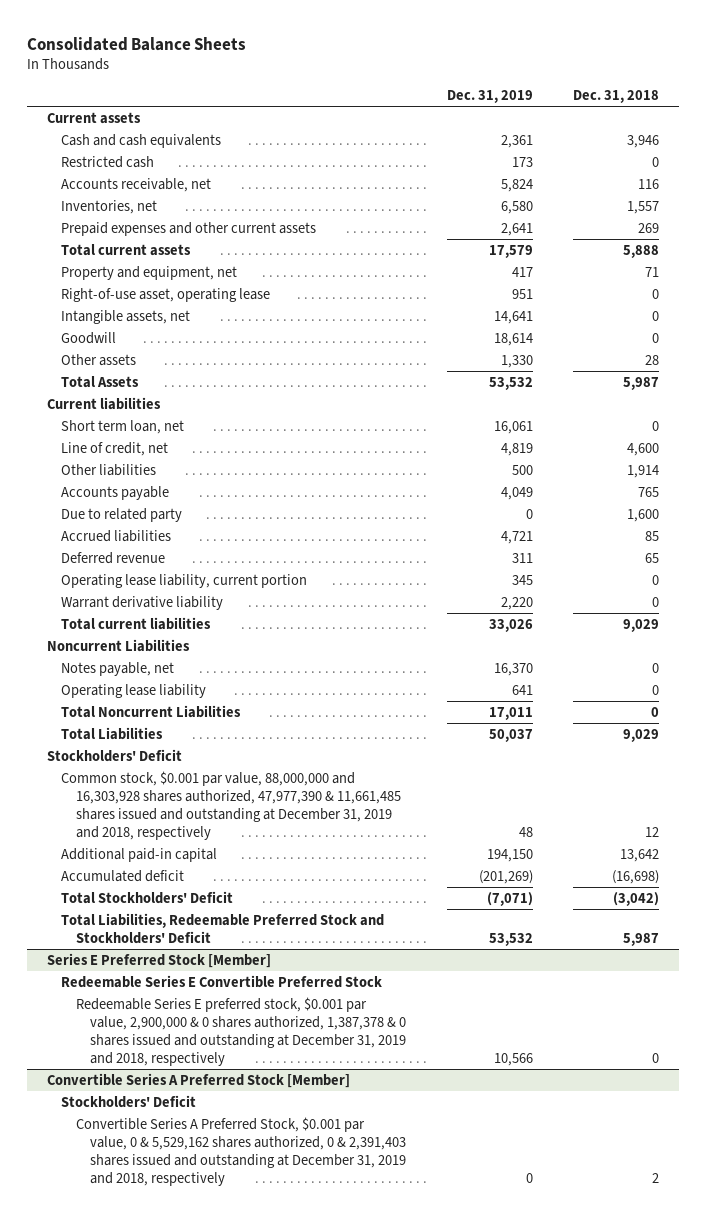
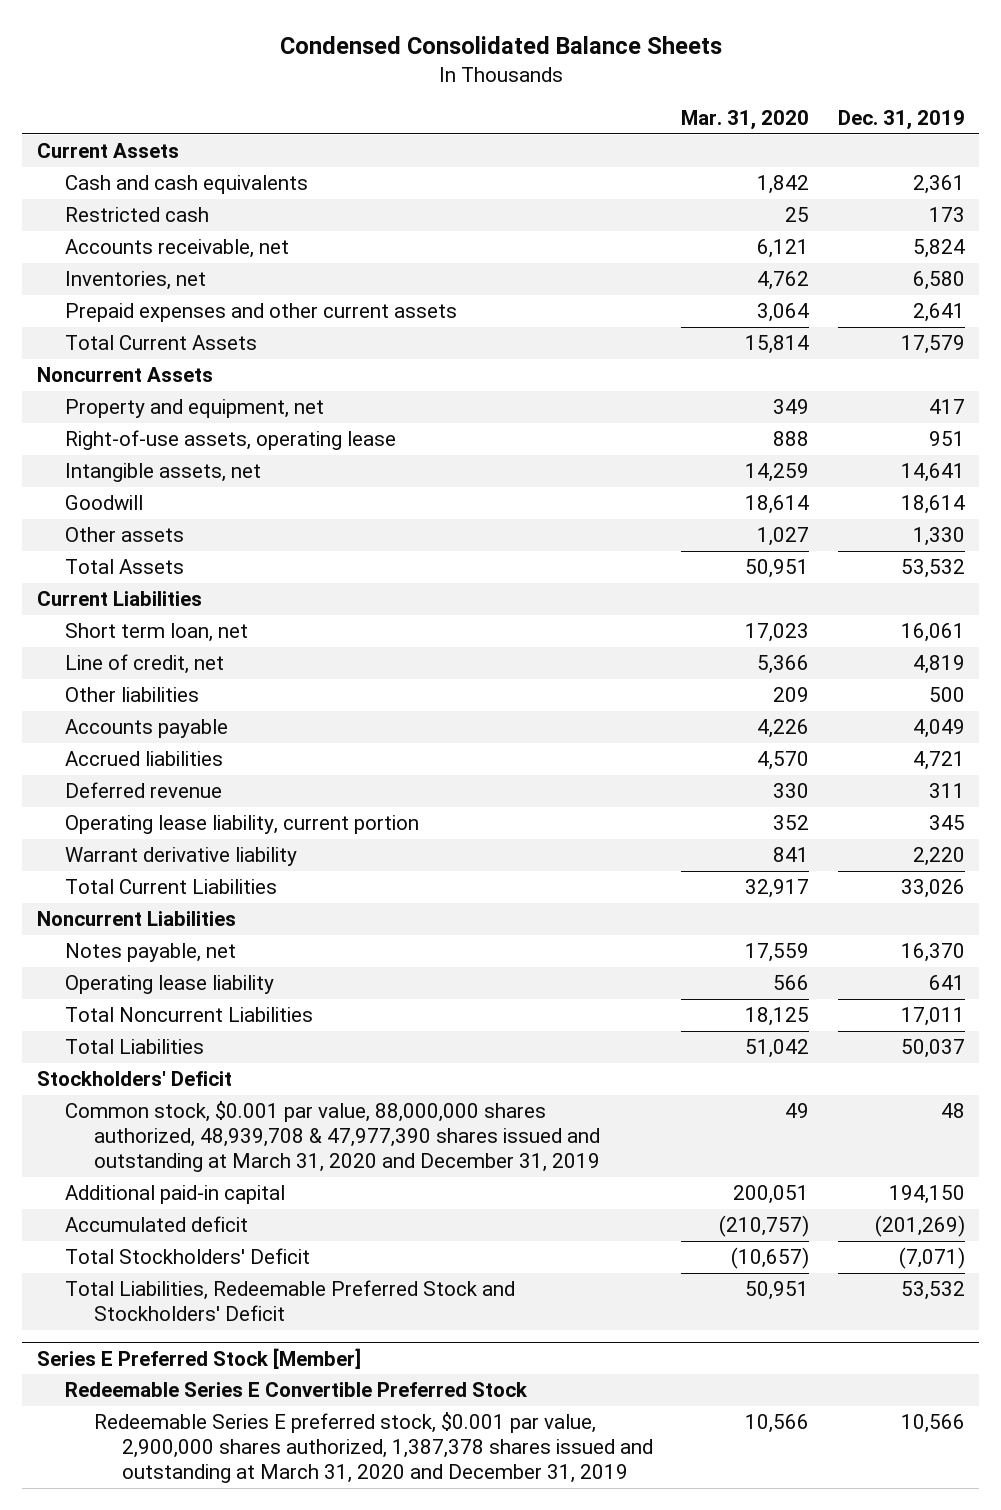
- Consolidated Balance Sheets
+ Condensed Consolidated Balance Sheets
- | Dec. 31, 2019 | Dec. 31, 2018
+ | Mar. 31, 2020 | Dec. 31, 2019
- Current assets
+ Current Assets
- Total current assets | 17,579 | 5,888
+ Total Current Assets | 15,814 | 17,579
+ Noncurrent Assets
- Right-of-use asset, operating lease | 951 | 0
+ Right-of-use assets, operating lease | 888 | 951
- Current liabilities
+ Current Liabilities
- Due to related party | 0 | 1,600
- Total current liabilities | 33,026 | 9,029
+ Total Current Liabilities | 32,917 | 33,026
- Common stock, $0.001 par value, 88,000,000 and 16,303,928 shares authorized, 47,977,390 & 11,661,485 shares issued and outstanding at December 31, 2019 and 2018, respectively | 48 | 12
+ Common stock, $0.001 par value, 88,000,000 shares authorized, 48,939,708 & 47,977,390 shares issued and outstanding at March 31, 2020 and December 31, 2019 | 49 | 48
@ Series E Preferred Stock [Member]
- Redeemable Series E preferred stock, $0.001 par value, 2,900,000 & 0 shares authorized, 1,387,378 & 0 shares issued and outstanding at December 31, 2019 and 2018, respectively | 10,566 | 0
- Convertible Series A Preferred Stock [Member]
- Stockholders' Deficit
- Convertible Series A Preferred Stock, $0.001 par value, 0 & 5,529,162 shares authorized, 0 & 2,391,403 shares issued and outstanding at December 31, 2019 and 2018, respectively | 0 | 2
@ Series E Preferred Stock [Member]
+ Redeemable Series E preferred stock, $0.001 par value, 2,900,000 shares authorized, 1,387,378 shares issued and outstanding at March 31, 2020 and December 31, 2019 | 10,566 | 10,566

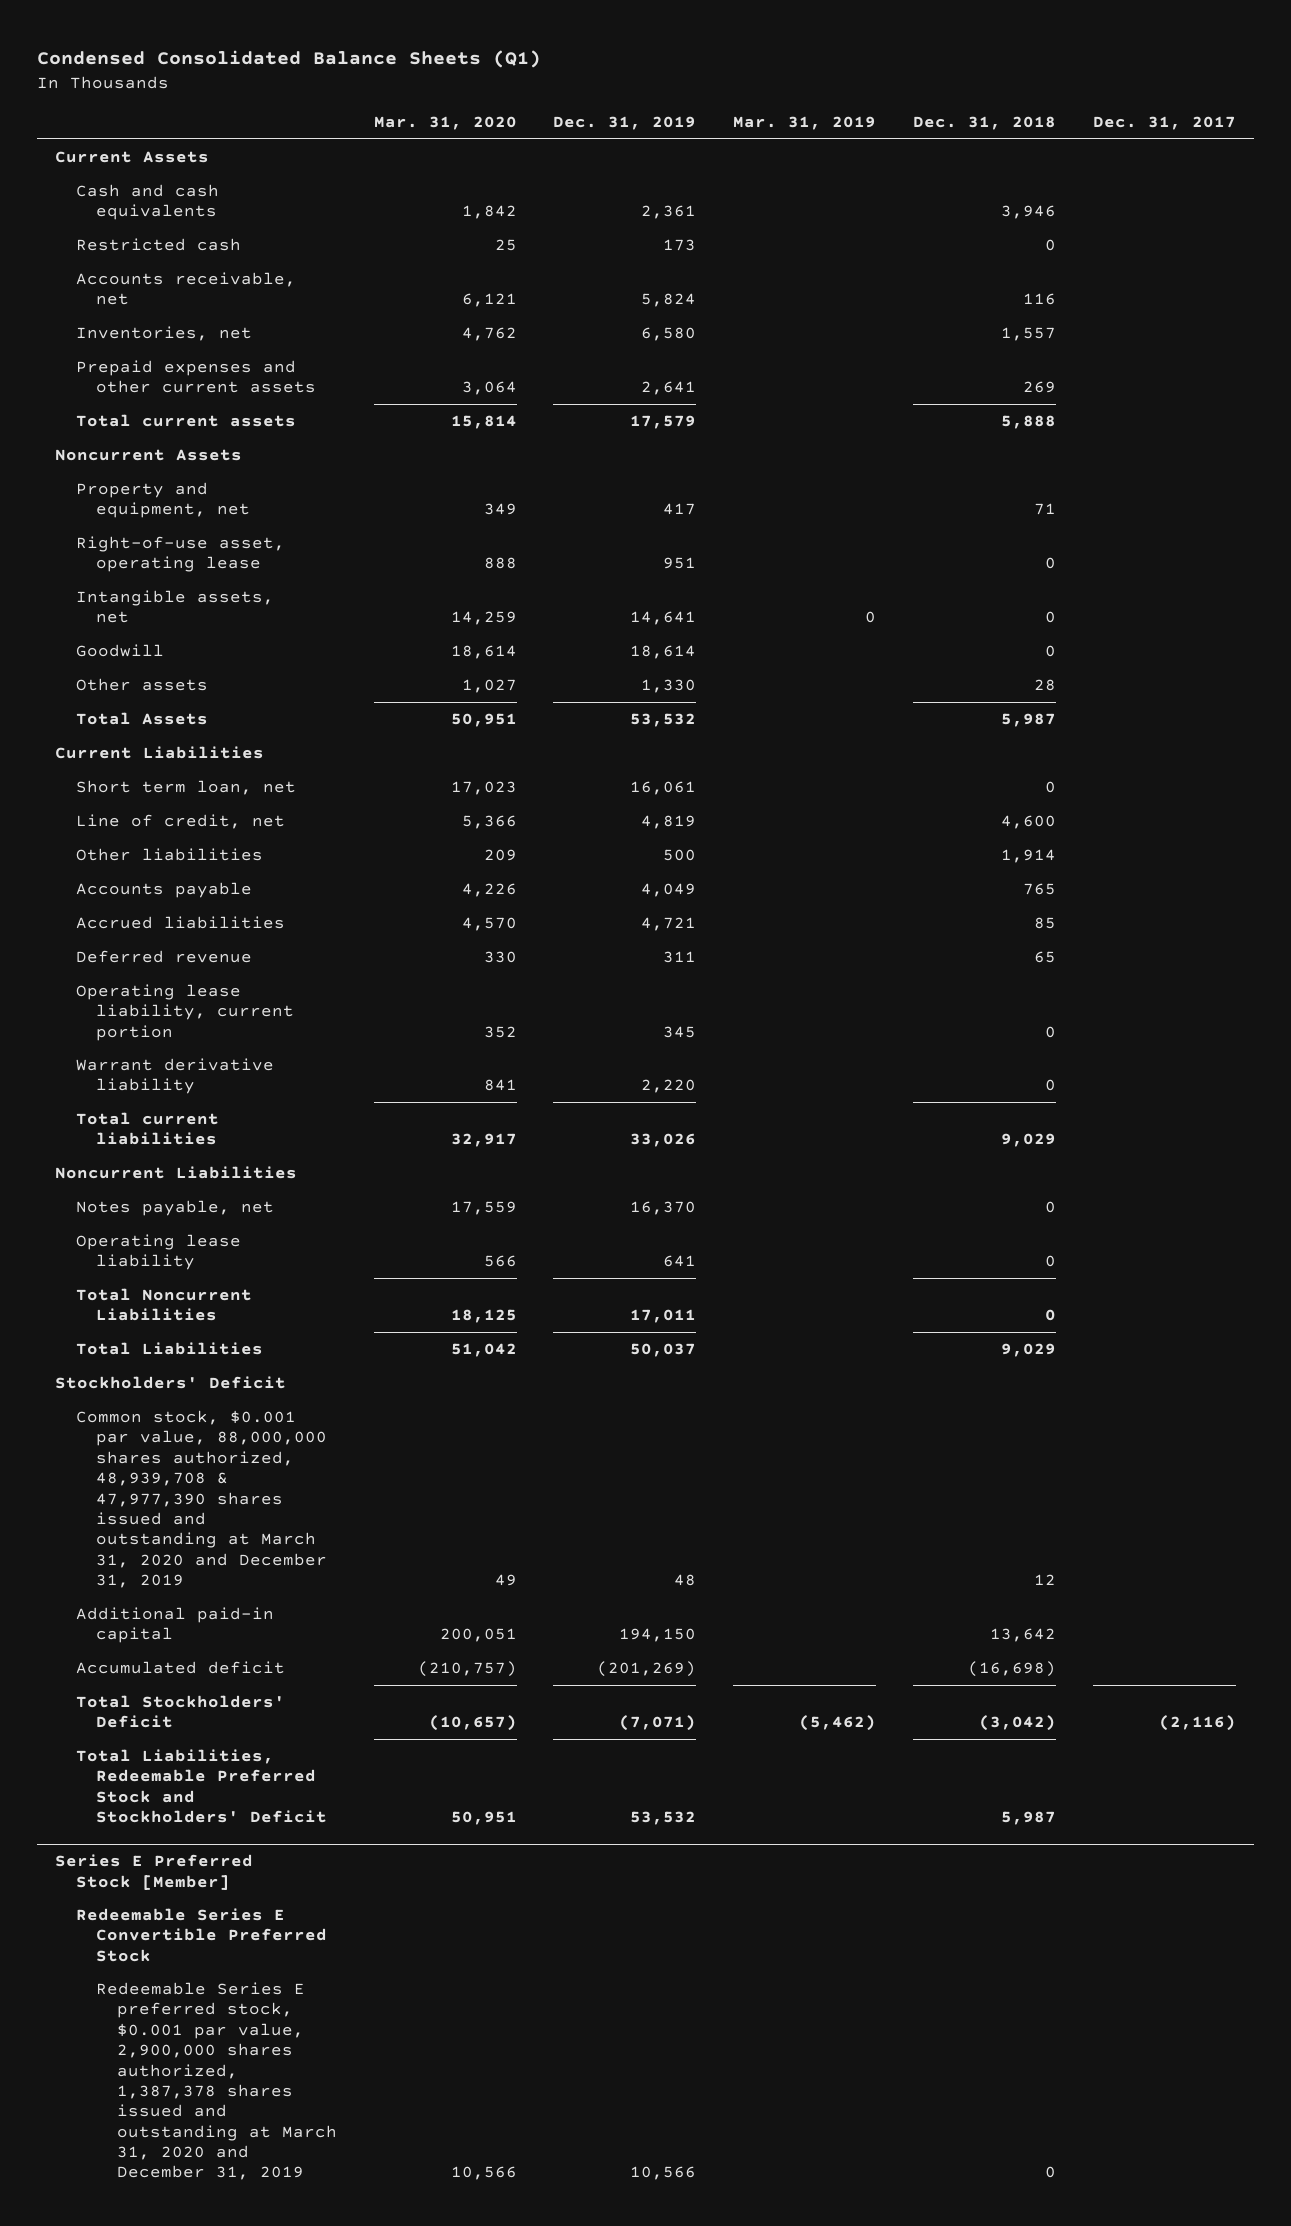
- Condensed Consolidated Balance Sheets
+ Condensed Consolidated Balance Sheets (Q1)
- | Mar. 31, 2020 | Dec. 31, 2019
+ | Mar. 31, 2020 | Dec. 31, 2019 | Mar. 31, 2019 | Dec. 31, 2018 | Dec. 31, 2017
- Total Current Assets | 15,814 | 17,579
+ Total current assets | 15,814 | 17,579 | | 5,888 |
- Right-of-use assets, operating lease | 888 | 951
+ Right-of-use asset, operating lease | 888 | 951 | | 0 |
- Total Current Liabilities | 32,917 | 33,026
+ Total current liabilities | 32,917 | 33,026 | | 9,029 |

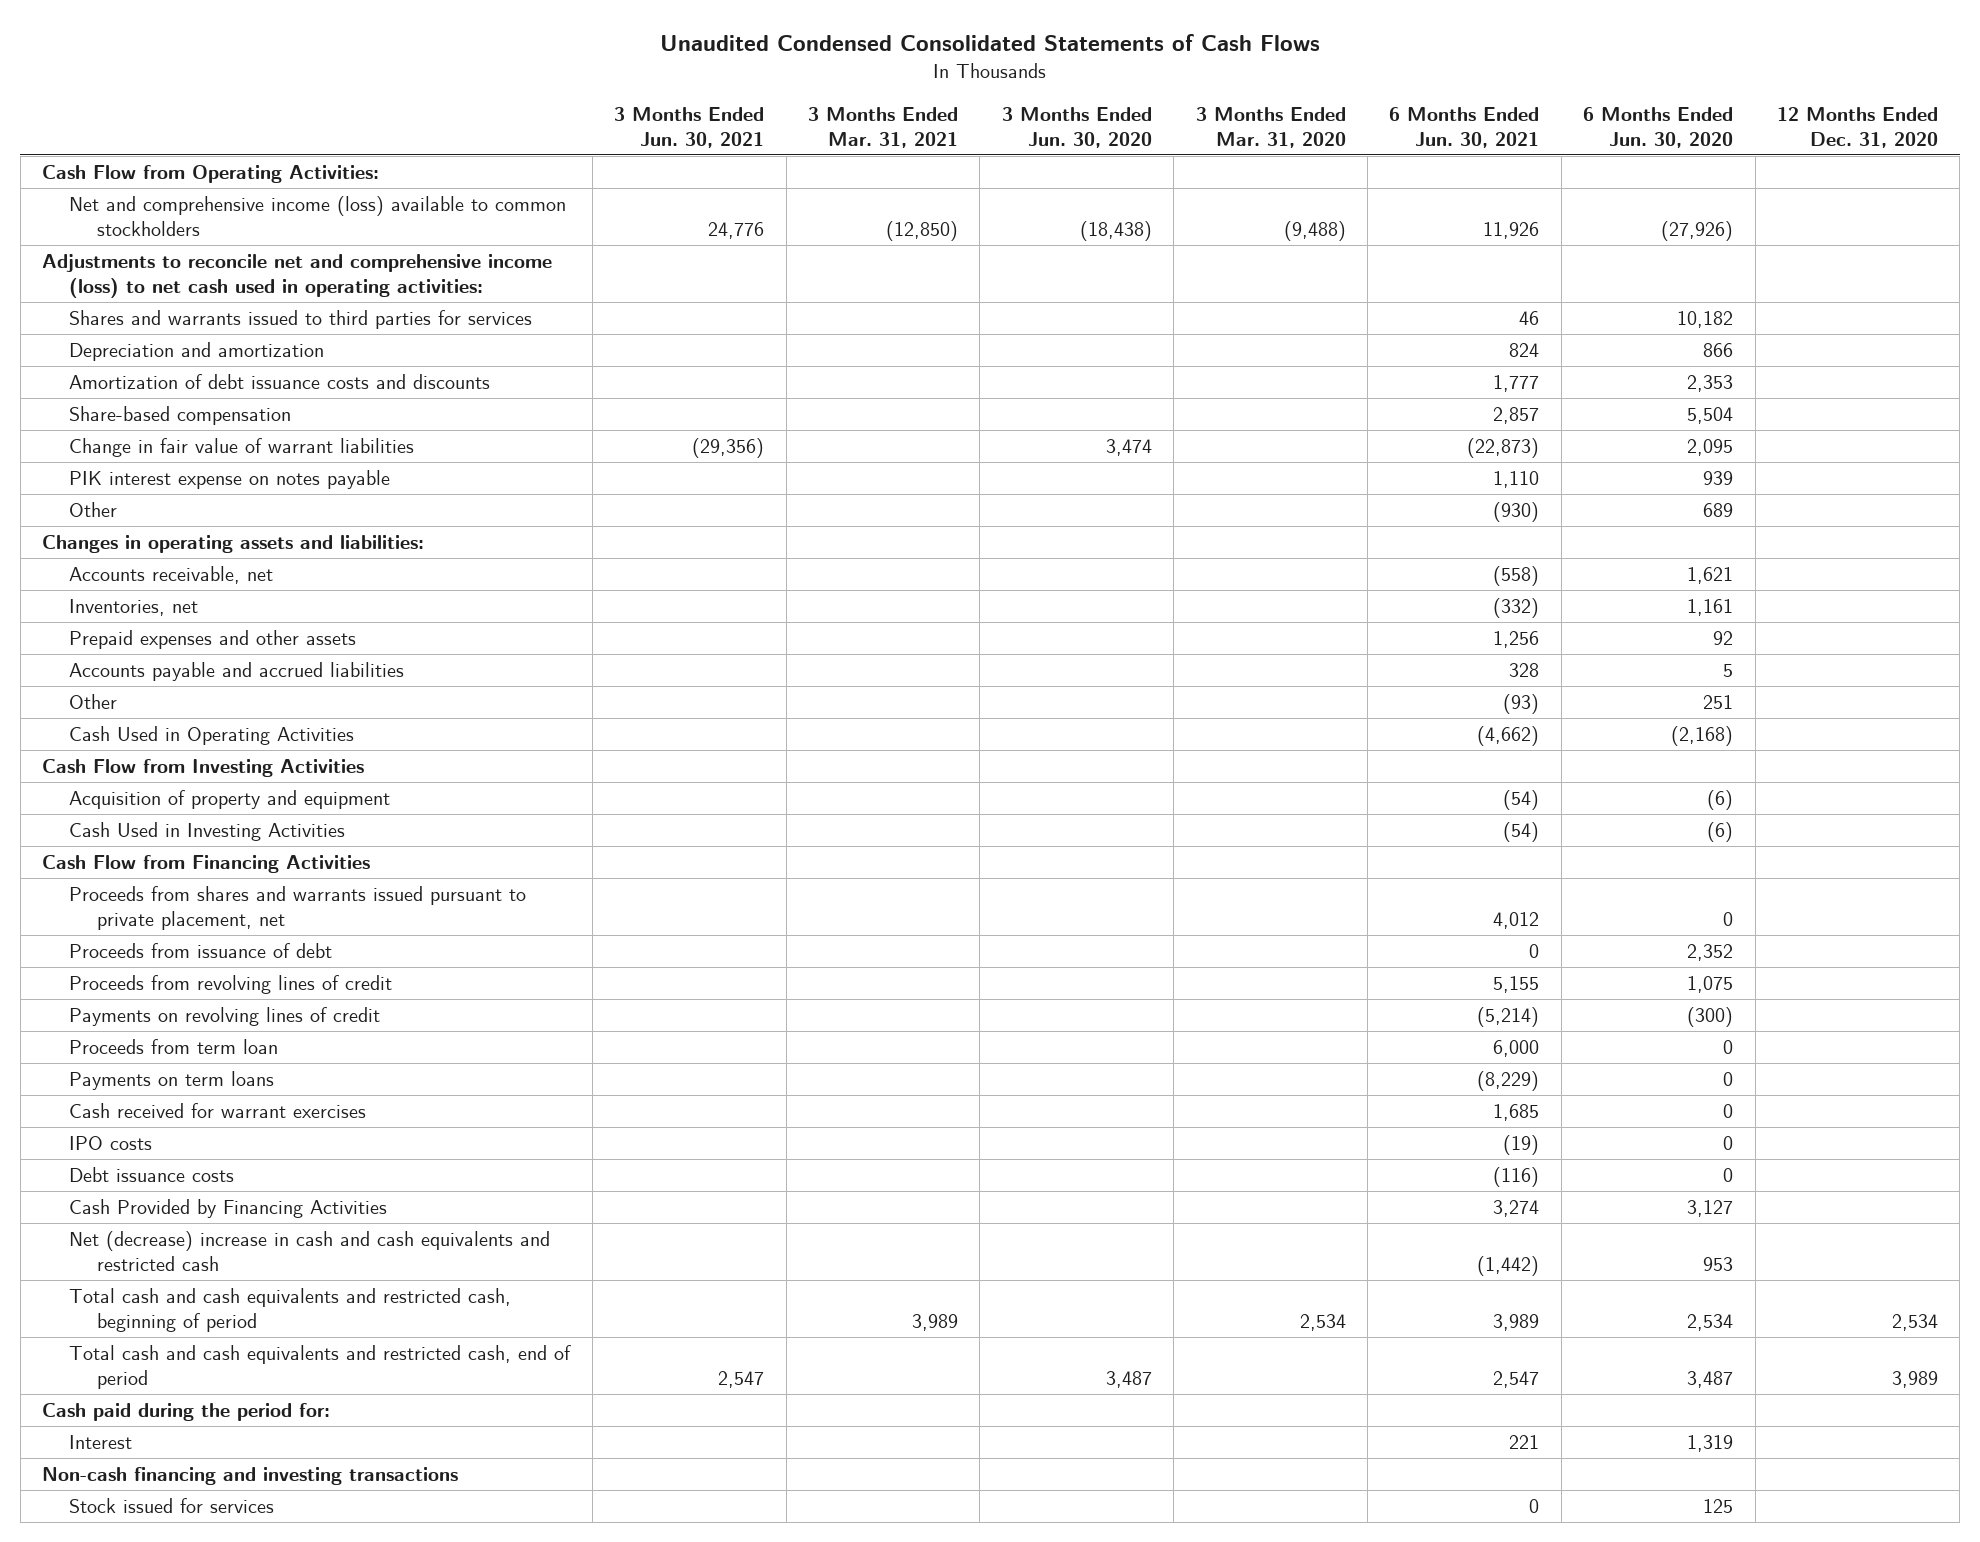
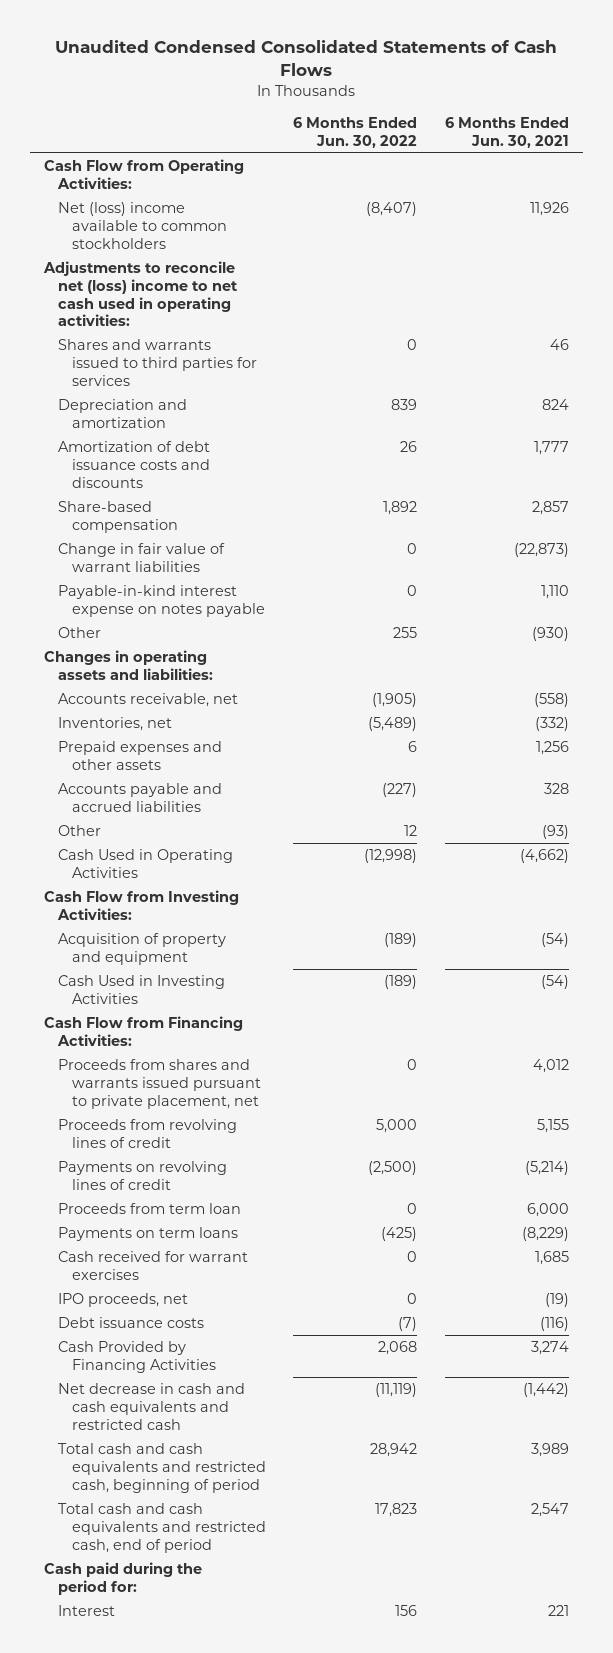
- | 3 Months Ended Jun. 30, 2021 | 3 Months Ended Mar. 31, 2021 | 3 Months Ended Jun. 30, 2020 | 3 Months Ended Mar. 31, 2020 | 6 Months Ended Jun. 30, 2021 | 6 Months Ended Jun. 30, 2020 | 12 Months Ended Dec. 31, 2020
+ | 6 Months Ended Jun. 30, 2022 | 6 Months Ended Jun. 30, 2021
- Net and comprehensive income (loss) available to common stockholders | 24,776 | (12,850) | (18,438) | (9,488) | 11,926 | (27,926) |
- Adjustments to reconcile net and comprehensive income (loss) to net cash used in operating activities:
+ Net (loss) income available to common stockholders | (8,407) | 11,926
+ Adjustments to reconcile net (loss) income to net cash used in operating activities:
- PIK interest expense on notes payable | | | | | 1,110 | 939 |
+ Payable-in-kind interest expense on notes payable | 0 | 1,110
- Cash Flow from Investing Activities
+ Cash Flow from Investing Activities:
- Cash Flow from Financing Activities
+ Cash Flow from Financing Activities:
- Proceeds from issuance of debt | | | | | 0 | 2,352 |
- IPO costs | | | | | (19) | 0 |
+ IPO proceeds, net | 0 | (19)
- Net (decrease) increase in cash and cash equivalents and restricted cash | | | | | (1,442) | 953 |
+ Net decrease in cash and cash equivalents and restricted cash | (11,119) | (1,442)
- Non-cash financing and investing transactions
- Stock issued for services | | | | | 0 | 125 |

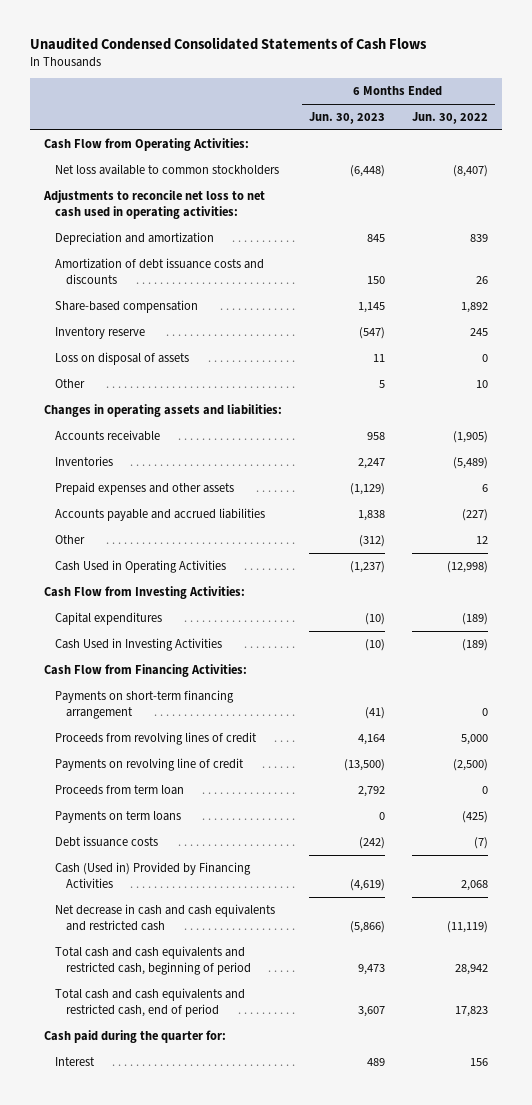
- | 6 Months Ended Jun. 30, 2022 | 6 Months Ended Jun. 30, 2021
+ | 6 Months Ended Jun. 30, 2023 | 6 Months Ended Jun. 30, 2022
- Net (loss) income available to common stockholders | (8,407) | 11,926
- Adjustments to reconcile net (loss) income to net cash used in operating activities:
- Shares and warrants issued to third parties for services | 0 | 46
+ Net loss available to common stockholders | (6,448) | (8,407)
+ Adjustments to reconcile net loss to net cash used in operating activities:
- Change in fair value of warrant liabilities | 0 | (22,873)
- Payable-in-kind interest expense on notes payable | 0 | 1,110
- Other | 255 | (930)
+ Inventory reserve | (547) | 245
+ Loss on disposal of assets | 11 | 0
+ Other | 5 | 10
- Accounts receivable, net | (1,905) | (558)
- Inventories, net | (5,489) | (332)
+ Accounts receivable | 958 | (1,905)
+ Inventories | 2,247 | (5,489)
- Acquisition of property and equipment | (189) | (54)
+ Capital expenditures | (10) | (189)
- Proceeds from shares and warrants issued pursuant to private placement, net | 0 | 4,012
+ Payments on short-term financing arrangement | (41) | 0
- Payments on revolving lines of credit | (2,500) | (5,214)
+ Payments on revolving line of credit | (13,500) | (2,500)
- Cash received for warrant exercises | 0 | 1,685
- IPO proceeds, net | 0 | (19)
- Cash Provided by Financing Activities | 2,068 | 3,274
+ Cash (Used in) Provided by Financing Activities | (4,619) | 2,068
- Cash paid during the period for:
+ Cash paid during the quarter for:

